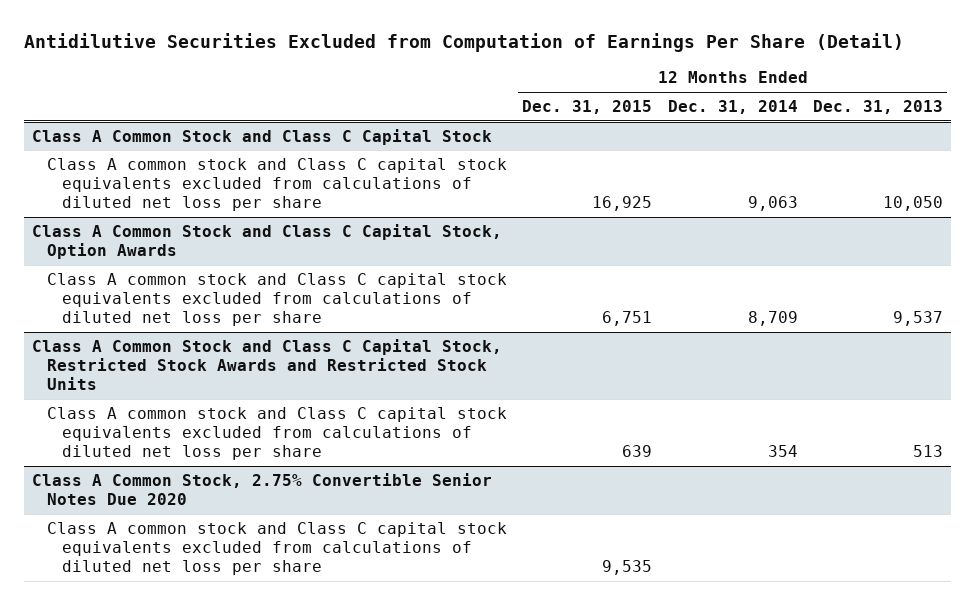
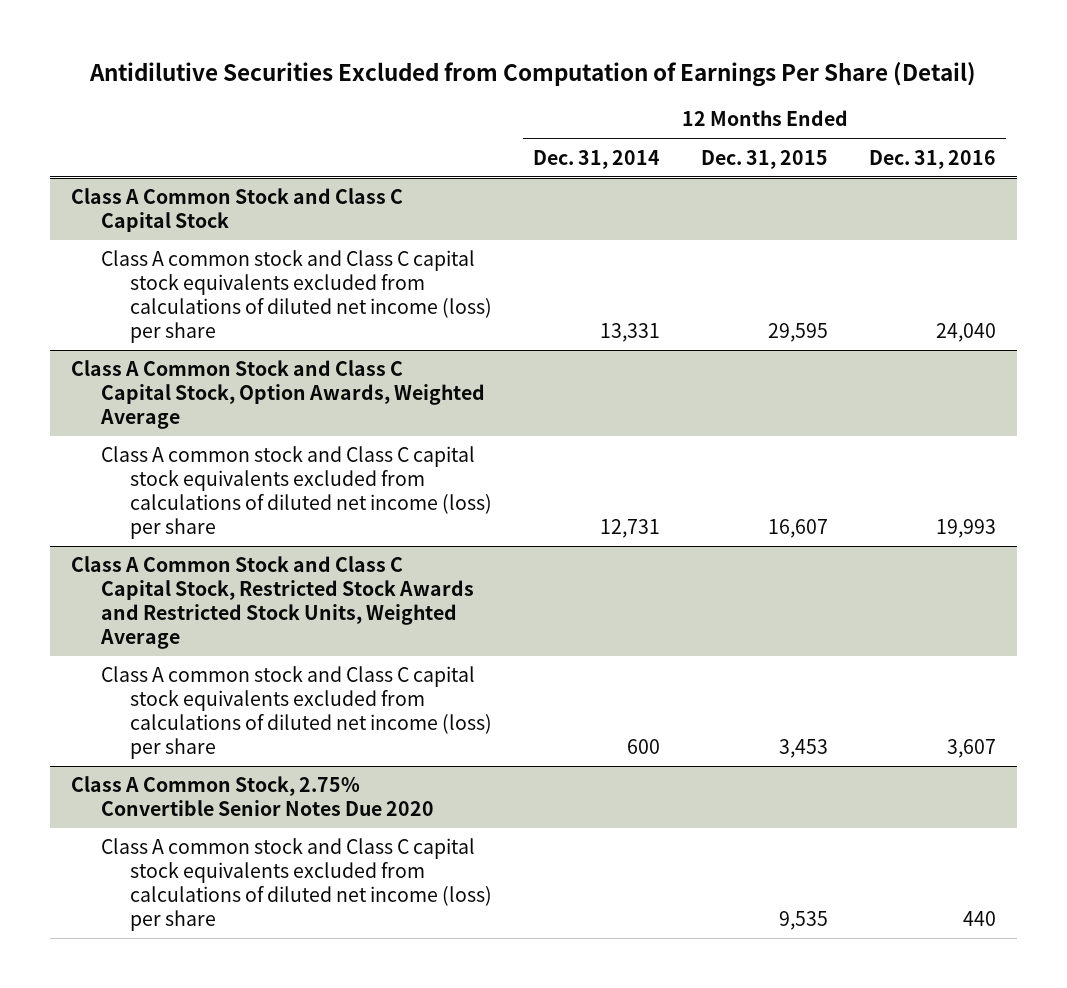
- | 12 Months Ended Dec. 31, 2015 | 12 Months Ended Dec. 31, 2014 | 12 Months Ended Dec. 31, 2013
+ | 12 Months Ended Dec. 31, 2014 | 12 Months Ended Dec. 31, 2015 | 12 Months Ended Dec. 31, 2016
@ Class A Common Stock and Class C Capital Stock
- Class A common stock and Class C capital stock equivalents excluded from calculations of diluted net loss per share | 16,925 | 9,063 | 10,050
- Class A Common Stock and Class C Capital Stock, Option Awards
- Class A common stock and Class C capital stock equivalents excluded from calculations of diluted net loss per share | 6,751 | 8,709 | 9,537
- Class A Common Stock and Class C Capital Stock, Restricted Stock Awards and Restricted Stock Units
- Class A common stock and Class C capital stock equivalents excluded from calculations of diluted net loss per share | 639 | 354 | 513
@ Class A Common Stock and Class C Capital Stock
+ Class A common stock and Class C capital stock equivalents excluded from calculations of diluted net income (loss) per share | 13,331 | 29,595 | 24,040
+ Class A Common Stock and Class C Capital Stock, Option Awards, Weighted Average
+ Class A common stock and Class C capital stock equivalents excluded from calculations of diluted net income (loss) per share | 12,731 | 16,607 | 19,993
+ Class A Common Stock and Class C Capital Stock, Restricted Stock Awards and Restricted Stock Units, Weighted Average
+ Class A common stock and Class C capital stock equivalents excluded from calculations of diluted net income (loss) per share | 600 | 3,453 | 3,607
@ Class A Common Stock, 2.75% Convertible Senior Notes Due 2020
- Class A common stock and Class C capital stock equivalents excluded from calculations of diluted net loss per share | 9,535 | |
+ Class A common stock and Class C capital stock equivalents excluded from calculations of diluted net income (loss) per share | | 9,535 | 440

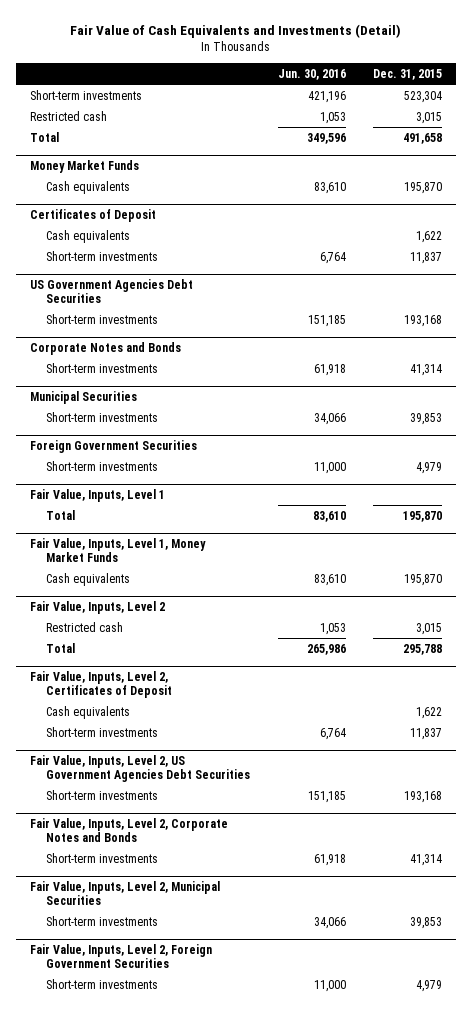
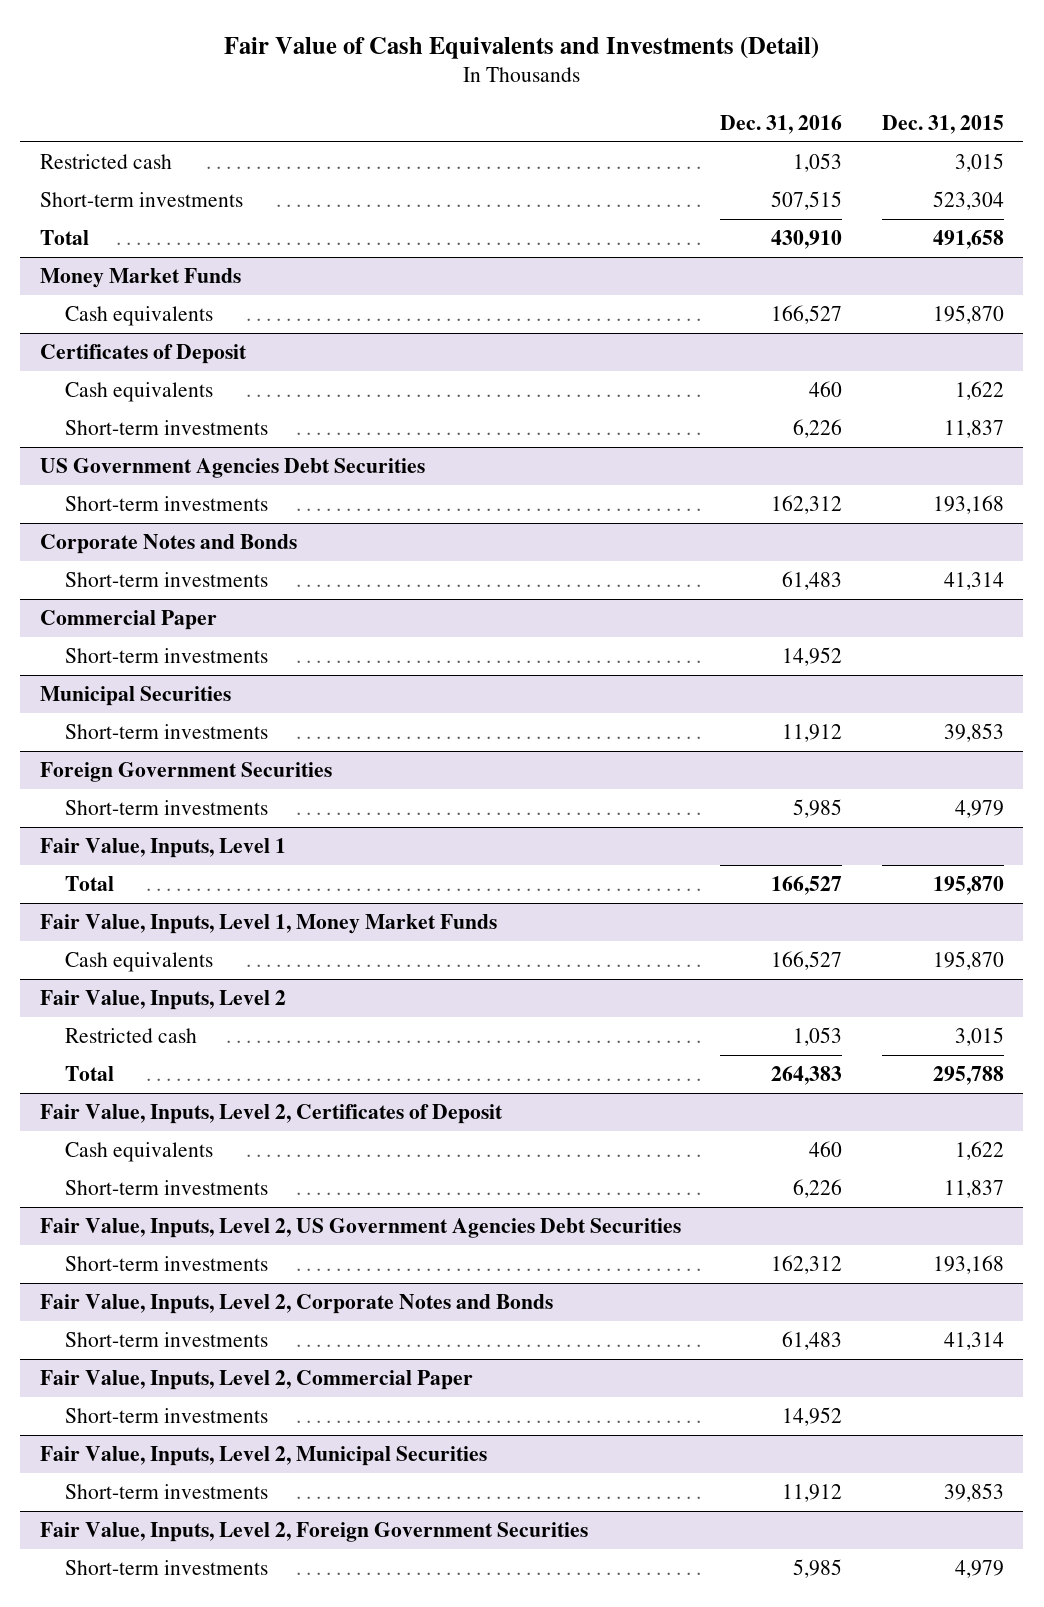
- | Jun. 30, 2016 | Dec. 31, 2015
+ | Dec. 31, 2016 | Dec. 31, 2015
moved down: Short-term investments | 507,515 | 523,304
+ Commercial Paper
+ Short-term investments | 14,952 |
+ Fair Value, Inputs, Level 2, Commercial Paper
+ Short-term investments | 14,952 |

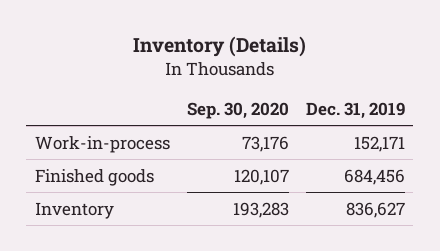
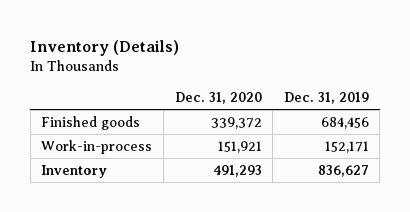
- | Sep. 30, 2020 | Dec. 31, 2019
+ | Dec. 31, 2020 | Dec. 31, 2019
moved down: Work-in-process | 151,921 | 152,171

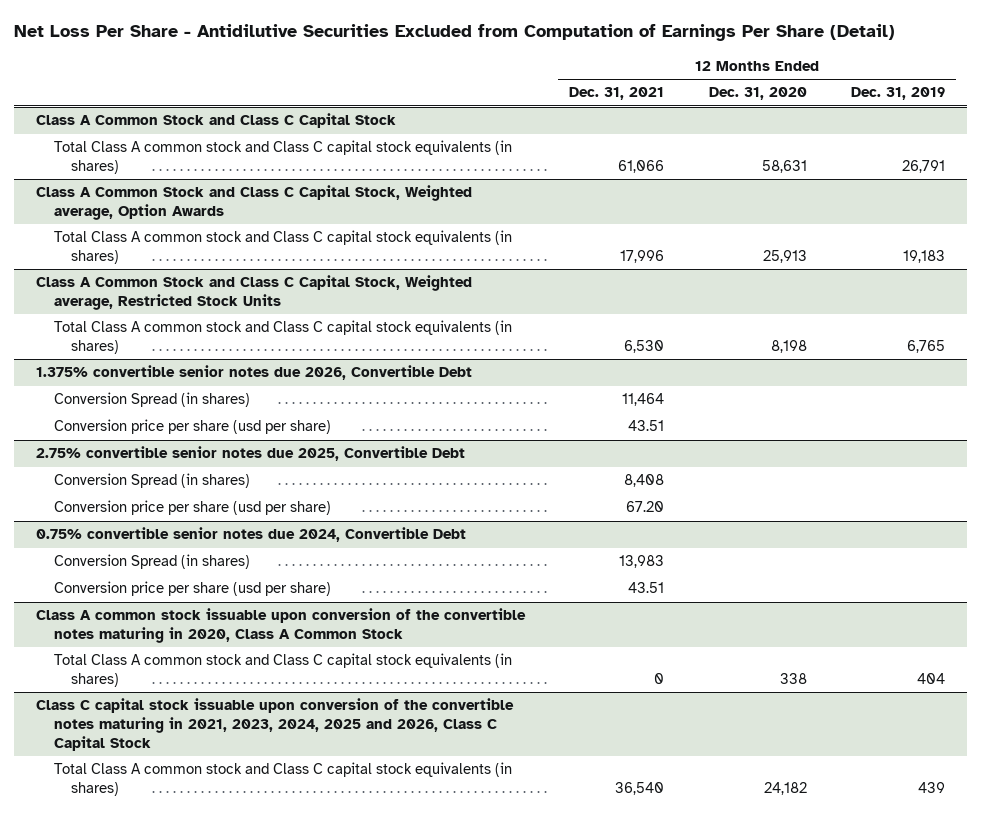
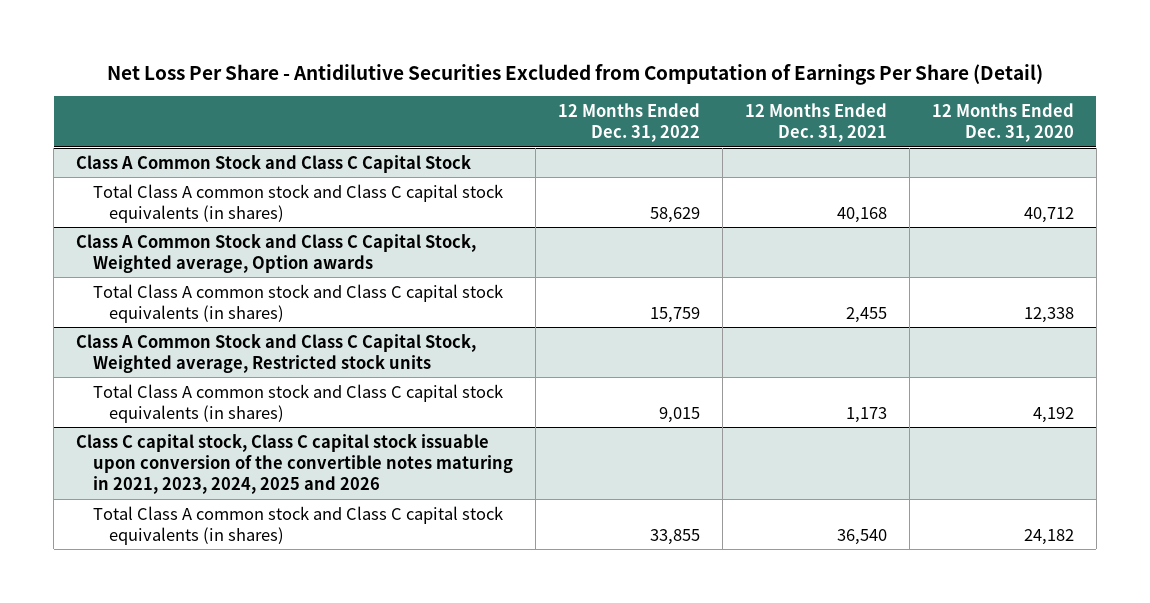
- | 12 Months Ended Dec. 31, 2021 | 12 Months Ended Dec. 31, 2020 | 12 Months Ended Dec. 31, 2019
+ | 12 Months Ended Dec. 31, 2022 | 12 Months Ended Dec. 31, 2021 | 12 Months Ended Dec. 31, 2020
@ Class A Common Stock and Class C Capital Stock
- Total Class A common stock and Class C capital stock equivalents (in shares) | 61,066 | 58,631 | 26,791
- Class A Common Stock and Class C Capital Stock, Weighted average, Option Awards
- Total Class A common stock and Class C capital stock equivalents (in shares) | 17,996 | 25,913 | 19,183
- Class A Common Stock and Class C Capital Stock, Weighted average, Restricted Stock Units
- Total Class A common stock and Class C capital stock equivalents (in shares) | 6,530 | 8,198 | 6,765
- 1.375% convertible senior notes due 2026, Convertible Debt
- Conversion Spread (in shares) | 11,464 | |
- Conversion price per share (usd per share) | 43.51 | |
- 2.75% convertible senior notes due 2025, Convertible Debt
- Conversion Spread (in shares) | 8,408 | |
- Conversion price per share (usd per share) | 67.20 | |
- 0.75% convertible senior notes due 2024, Convertible Debt
- Conversion Spread (in shares) | 13,983 | |
- Conversion price per share (usd per share) | 43.51 | |
- Class A common stock issuable upon conversion of the convertible notes maturing in 2020, Class A Common Stock
- Total Class A common stock and Class C capital stock equivalents (in shares) | 0 | 338 | 404
- Class C capital stock issuable upon conversion of the convertible notes maturing in 2021, 2023, 2024, 2025 and 2026, Class C Capital Stock
@ Class A Common Stock and Class C Capital Stock
+ Total Class A common stock and Class C capital stock equivalents (in shares) | 58,629 | 40,168 | 40,712
+ Class A Common Stock and Class C Capital Stock, Weighted average, Option awards
+ Total Class A common stock and Class C capital stock equivalents (in shares) | 15,759 | 2,455 | 12,338
+ Class A Common Stock and Class C Capital Stock, Weighted average, Restricted stock units
+ Total Class A common stock and Class C capital stock equivalents (in shares) | 9,015 | 1,173 | 4,192
+ Class C capital stock, Class C capital stock issuable upon conversion of the convertible notes maturing in 2021, 2023, 2024, 2025 and 2026

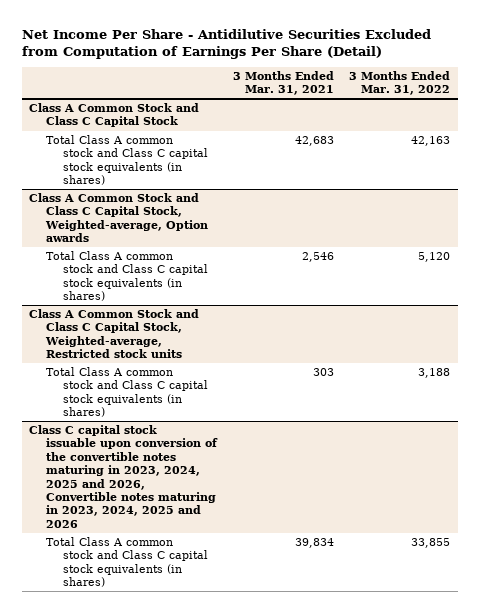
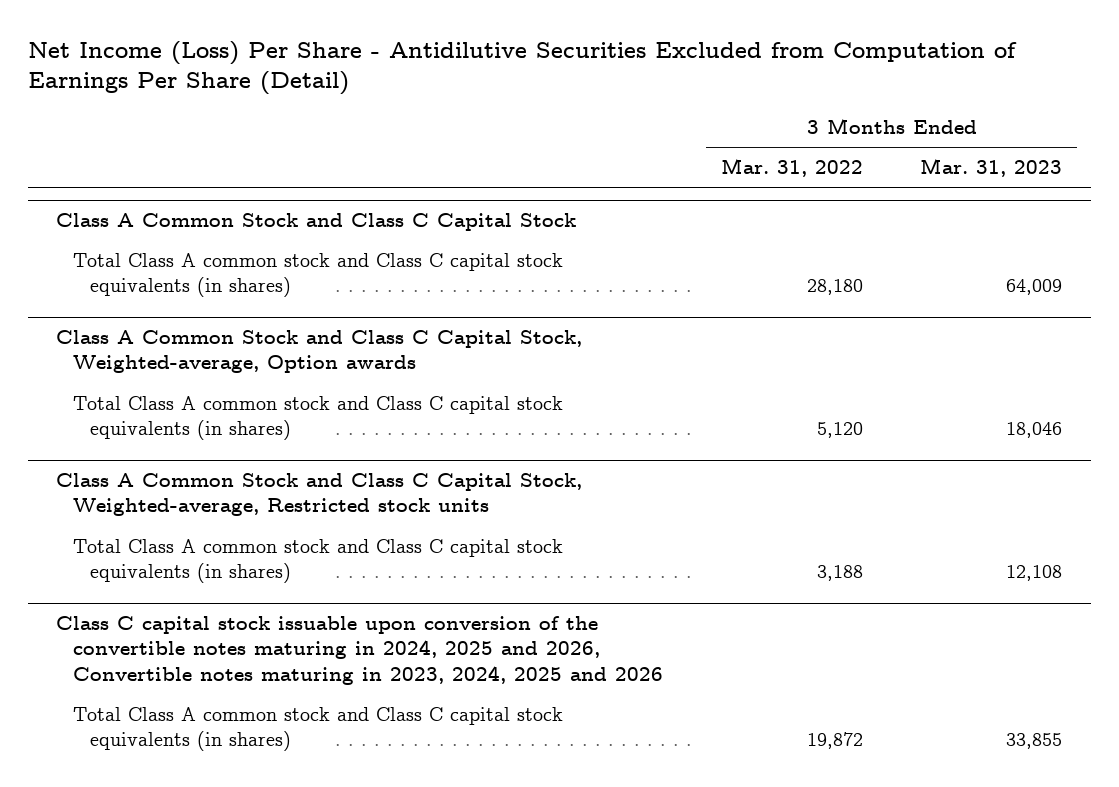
- Net Income Per Share - Antidilutive Securities Excluded from Computation of Earnings Per Share (Detail)
+ Net Income (Loss) Per Share - Antidilutive Securities Excluded from Computation of Earnings Per Share (Detail)
- | 3 Months Ended Mar. 31, 2021 | 3 Months Ended Mar. 31, 2022
+ | 3 Months Ended Mar. 31, 2022 | 3 Months Ended Mar. 31, 2023
@ Class A Common Stock and Class C Capital Stock
- Total Class A common stock and Class C capital stock equivalents (in shares) | 42,683 | 42,163
+ Total Class A common stock and Class C capital stock equivalents (in shares) | 28,180 | 64,009
- Class C capital stock issuable upon conversion of the convertible notes maturing in 2023, 2024, 2025 and 2026, Convertible notes maturing in 2023, 2024, 2025 and 2026
- Total Class A common stock and Class C capital stock equivalents (in shares) | 39,834 | 33,855
+ Class C capital stock issuable upon conversion of the convertible notes maturing in 2024, 2025 and 2026, Convertible notes maturing in 2023, 2024, 2025 and 2026
+ Total Class A common stock and Class C capital stock equivalents (in shares) | 19,872 | 33,855

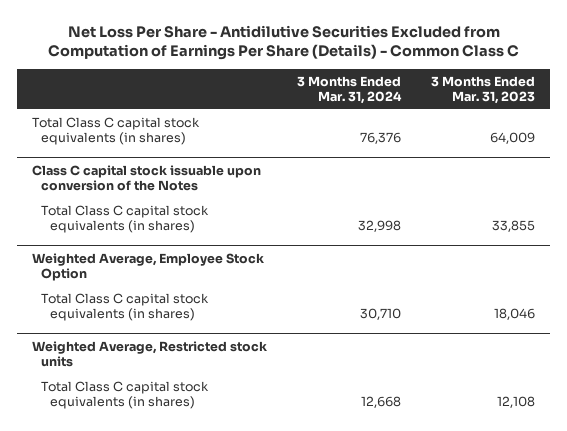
- Net Income (Loss) Per Share - Antidilutive Securities Excluded from Computation of Earnings Per Share (Detail)
+ Net Loss Per Share - Antidilutive Securities Excluded from Computation of Earnings Per Share (Details) - Common Class C
- | 3 Months Ended Mar. 31, 2022 | 3 Months Ended Mar. 31, 2023
+ | 3 Months Ended Mar. 31, 2024 | 3 Months Ended Mar. 31, 2023
- Class A Common Stock and Class C Capital Stock
- Total Class A common stock and Class C capital stock equivalents (in shares) | 28,180 | 64,009
- Class A Common Stock and Class C Capital Stock, Weighted-average, Option awards
- Total Class A common stock and Class C capital stock equivalents (in shares) | 5,120 | 18,046
- Class A Common Stock and Class C Capital Stock, Weighted-average, Restricted stock units
- Total Class A common stock and Class C capital stock equivalents (in shares) | 3,188 | 12,108
- Class C capital stock issuable upon conversion of the convertible notes maturing in 2024, 2025 and 2026, Convertible notes maturing in 2023, 2024, 2025 and 2026
- Total Class A common stock and Class C capital stock equivalents (in shares) | 19,872 | 33,855
+ Total Class C capital stock equivalents (in shares) | 76,376 | 64,009
+ Class C capital stock issuable upon conversion of the Notes
+ Total Class C capital stock equivalents (in shares) | 32,998 | 33,855
+ Weighted Average, Employee Stock Option
+ Total Class C capital stock equivalents (in shares) | 30,710 | 18,046
+ Weighted Average, Restricted stock units
+ Total Class C capital stock equivalents (in shares) | 12,668 | 12,108

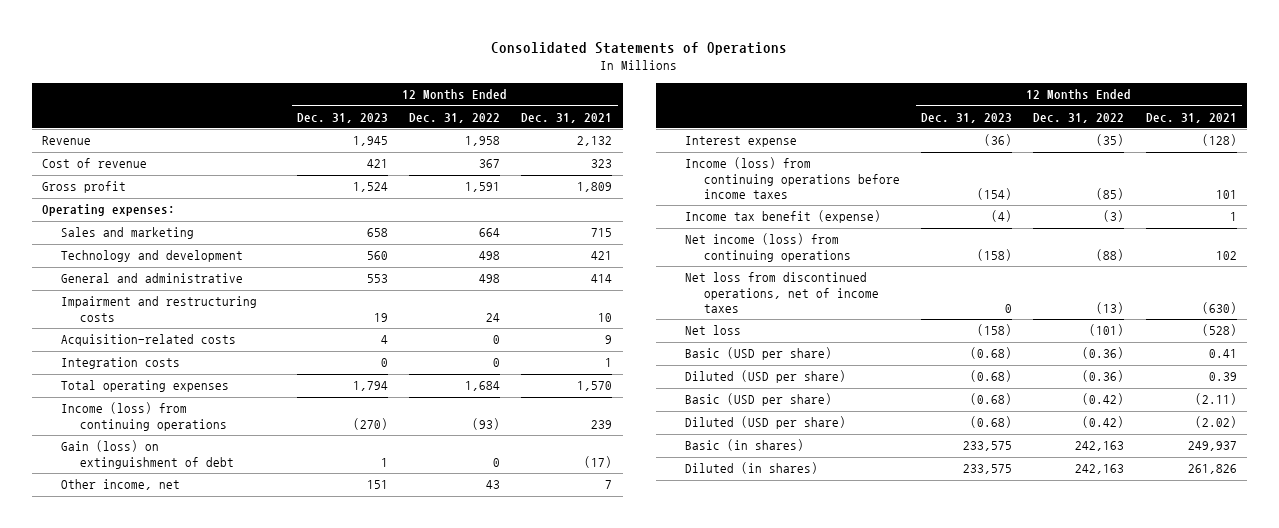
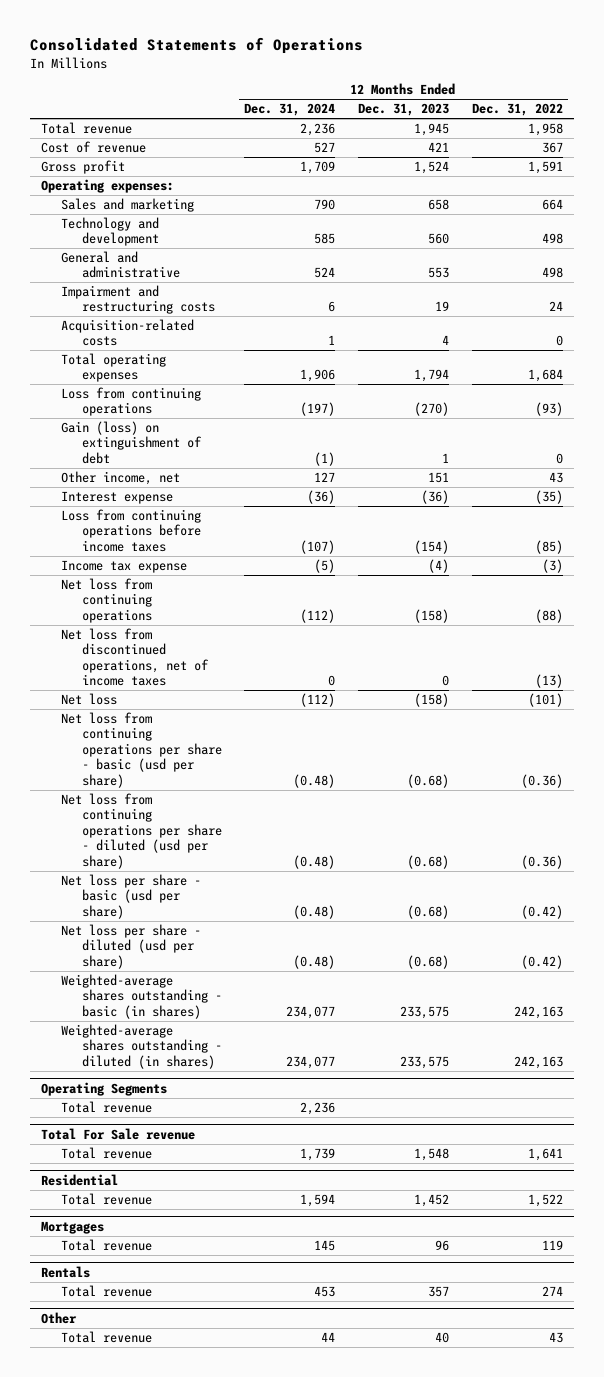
- | 12 Months Ended Dec. 31, 2023 | 12 Months Ended Dec. 31, 2022 | 12 Months Ended Dec. 31, 2021
+ | 12 Months Ended Dec. 31, 2024 | 12 Months Ended Dec. 31, 2023 | 12 Months Ended Dec. 31, 2022
- Revenue | 1,945 | 1,958 | 2,132
+ Total revenue | 2,236 | 1,945 | 1,958
- Integration costs | 0 | 0 | 1
- Income (loss) from continuing operations | (270) | (93) | 239
+ Loss from continuing operations | (197) | (270) | (93)
- Income (loss) from continuing operations before income taxes | (154) | (85) | 101
- Income tax benefit (expense) | (4) | (3) | 1
- Net income (loss) from continuing operations | (158) | (88) | 102
+ Loss from continuing operations before income taxes | (107) | (154) | (85)
+ Income tax expense | (5) | (4) | (3)
+ Net loss from continuing operations | (112) | (158) | (88)
- Basic (USD per share) | (0.68) | (0.36) | 0.41
- Diluted (USD per share) | (0.68) | (0.36) | 0.39
- Basic (USD per share) | (0.68) | (0.42) | (2.11)
- Diluted (USD per share) | (0.68) | (0.42) | (2.02)
- Basic (in shares) | 233,575 | 242,163 | 249,937
- Diluted (in shares) | 233,575 | 242,163 | 261,826
+ Net loss from continuing operations per share - basic (usd per share) | (0.48) | (0.68) | (0.36)
+ Net loss from continuing operations per share - diluted (usd per share) | (0.48) | (0.68) | (0.36)
+ Net loss per share - basic (usd per share) | (0.48) | (0.68) | (0.42)
+ Net loss per share - diluted (usd per share) | (0.48) | (0.68) | (0.42)
+ Weighted-average shares outstanding - basic (in shares) | 234,077 | 233,575 | 242,163
+ Weighted-average shares outstanding - diluted (in shares) | 234,077 | 233,575 | 242,163
+ Operating Segments
+ Total revenue | 2,236 | |
+ Total For Sale revenue
+ Total revenue | 1,739 | 1,548 | 1,641
+ Residential
+ Total revenue | 1,594 | 1,452 | 1,522
+ Mortgages
+ Total revenue | 145 | 96 | 119
+ Rentals
+ Total revenue | 453 | 357 | 274
+ Other
+ Total revenue | 44 | 40 | 43

